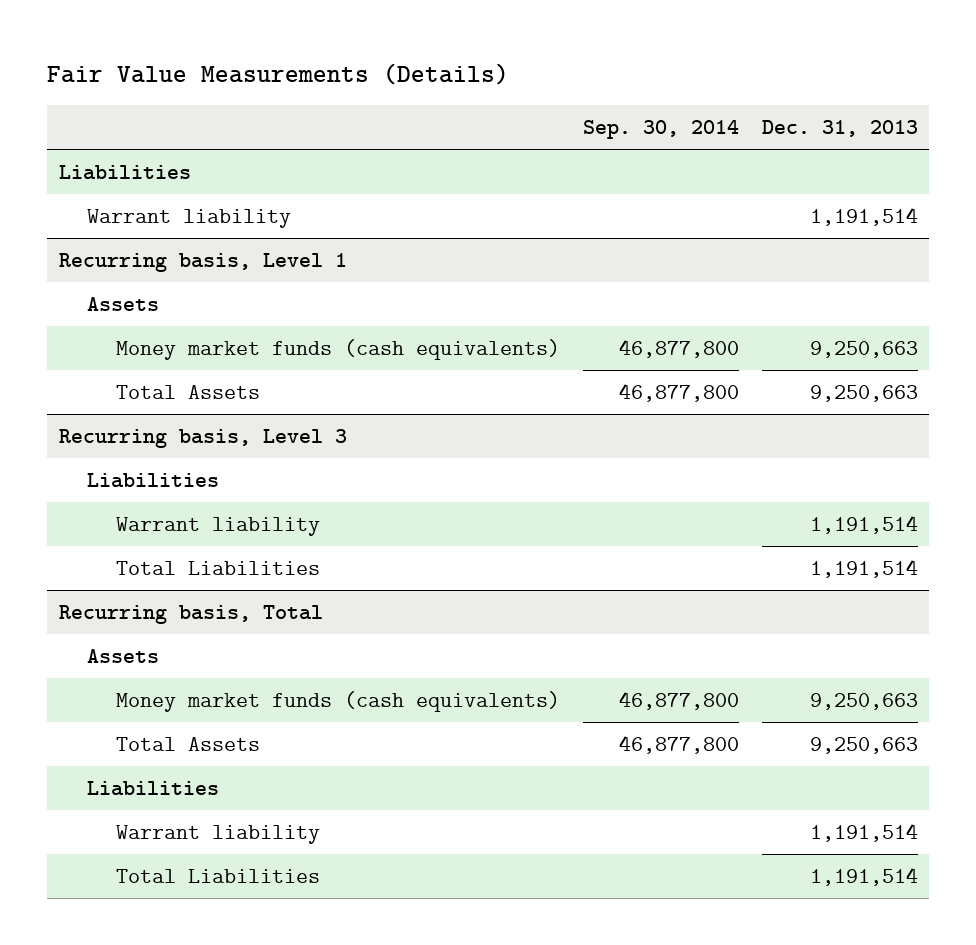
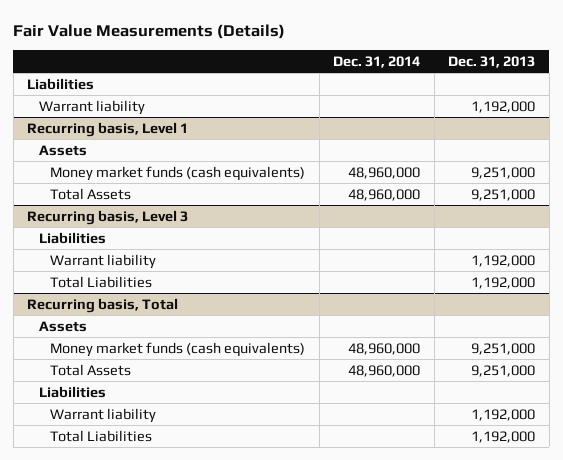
- | Sep. 30, 2014 | Dec. 31, 2013
+ | Dec. 31, 2014 | Dec. 31, 2013
- Warrant liability | | 1,191,514
+ Warrant liability | | 1,192,000
@ Recurring basis, Level 1
- Money market funds (cash equivalents) | 46,877,800 | 9,250,663
- Total Assets | 46,877,800 | 9,250,663
+ Money market funds (cash equivalents) | 48,960,000 | 9,251,000
+ Total Assets | 48,960,000 | 9,251,000
@ Recurring basis, Level 3
- Warrant liability | | 1,191,514
- Total Liabilities | | 1,191,514
+ Warrant liability | | 1,192,000
+ Total Liabilities | | 1,192,000
@ Recurring basis, Total
- Money market funds (cash equivalents) | 46,877,800 | 9,250,663
- Total Assets | 46,877,800 | 9,250,663
+ Money market funds (cash equivalents) | 48,960,000 | 9,251,000
+ Total Assets | 48,960,000 | 9,251,000
- Warrant liability | | 1,191,514
- Total Liabilities | | 1,191,514
+ Warrant liability | | 1,192,000
+ Total Liabilities | | 1,192,000

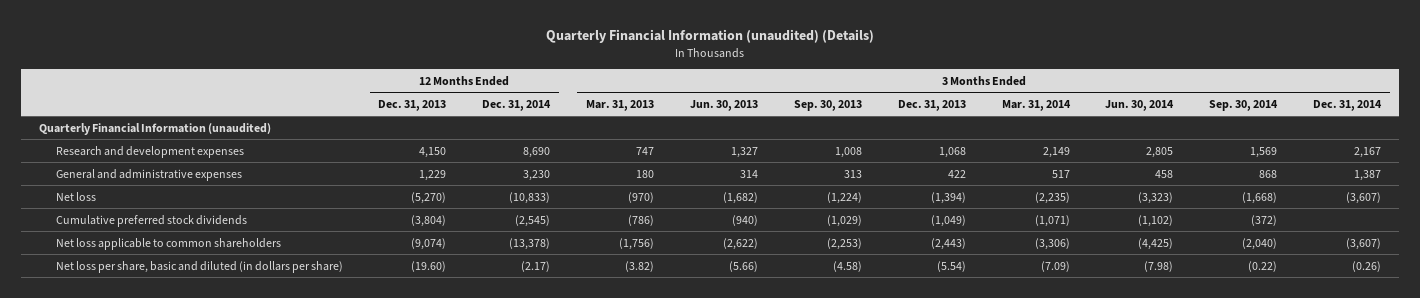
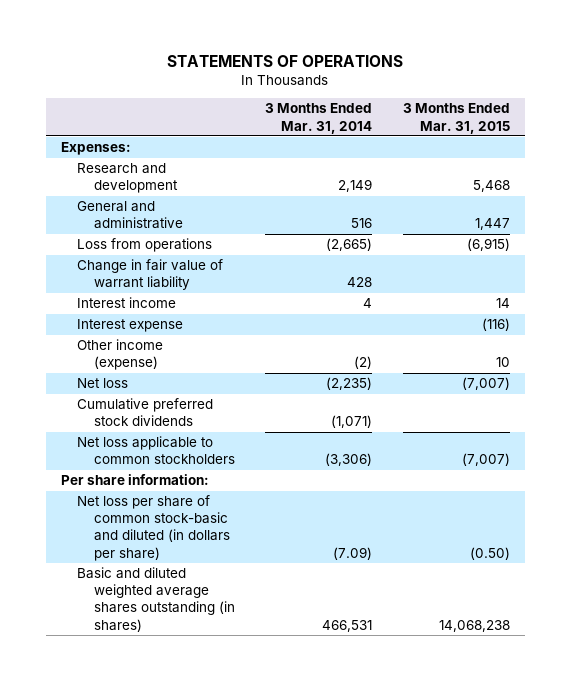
- Quarterly Financial Information (unaudited) (Details)
+ STATEMENTS OF OPERATIONS
- | 12 Months Ended Dec. 31, 2013 | 12 Months Ended Dec. 31, 2014 | 3 Months Ended Mar. 31, 2013 | 3 Months Ended Jun. 30, 2013 | 3 Months Ended Sep. 30, 2013 | 3 Months Ended Dec. 31, 2013 | 3 Months Ended Mar. 31, 2014 | 3 Months Ended Jun. 30, 2014 | 3 Months Ended Sep. 30, 2014 | 3 Months Ended Dec. 31, 2014
+ | 3 Months Ended Mar. 31, 2014 | 3 Months Ended Mar. 31, 2015
- Quarterly Financial Information (unaudited)
- Research and development expenses | 4,150 | 8,690 | 747 | 1,327 | 1,008 | 1,068 | 2,149 | 2,805 | 1,569 | 2,167
- General and administrative expenses | 1,229 | 3,230 | 180 | 314 | 313 | 422 | 517 | 458 | 868 | 1,387
+ Expenses:
+ Research and development | 2,149 | 5,468
+ General and administrative | 516 | 1,447
+ Loss from operations | (2,665) | (6,915)
+ Change in fair value of warrant liability | 428 |
+ Interest income | 4 | 14
+ Interest expense | | (116)
+ Other income (expense) | (2) | 10
- Net loss applicable to common shareholders | (9,074) | (13,378) | (1,756) | (2,622) | (2,253) | (2,443) | (3,306) | (4,425) | (2,040) | (3,607)
- Net loss per share, basic and diluted (in dollars per share) | (19.60) | (2.17) | (3.82) | (5.66) | (4.58) | (5.54) | (7.09) | (7.98) | (0.22) | (0.26)
+ Net loss applicable to common stockholders | (3,306) | (7,007)
+ Per share information:
+ Net loss per share of common stock-basic and diluted (in dollars per share) | (7.09) | (0.50)
+ Basic and diluted weighted average shares outstanding (in shares) | 466,531 | 14,068,238

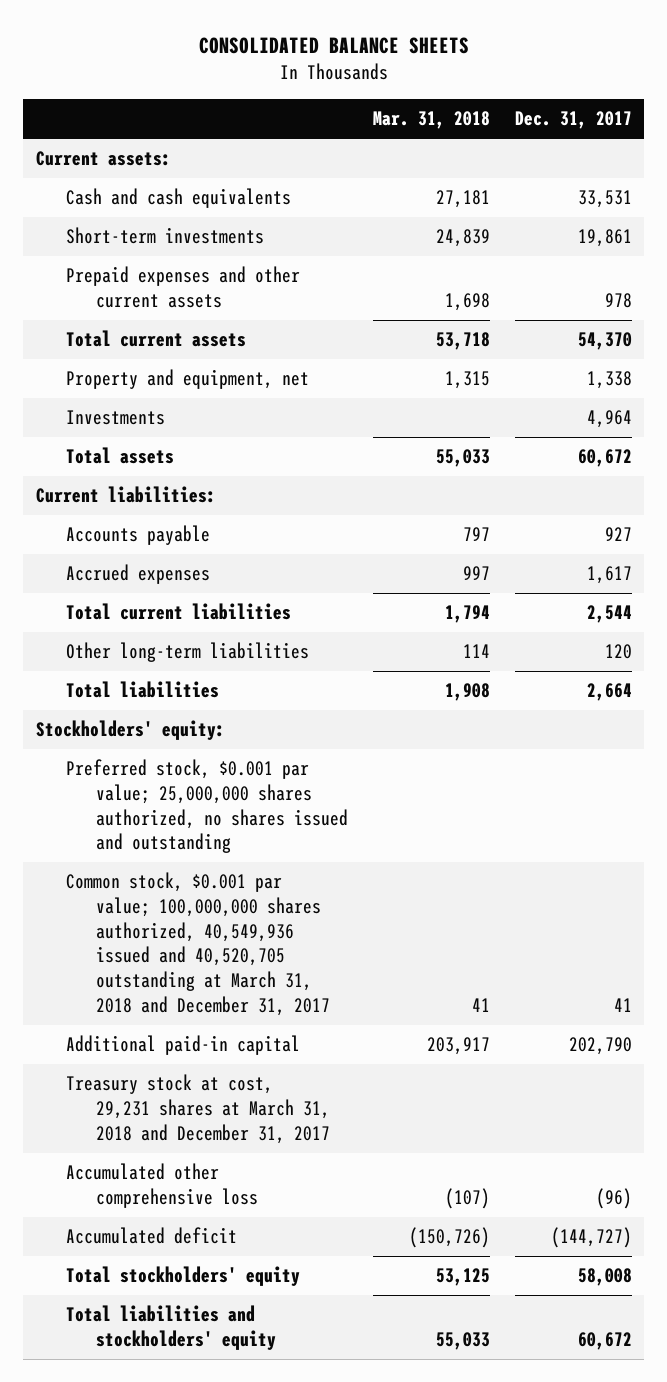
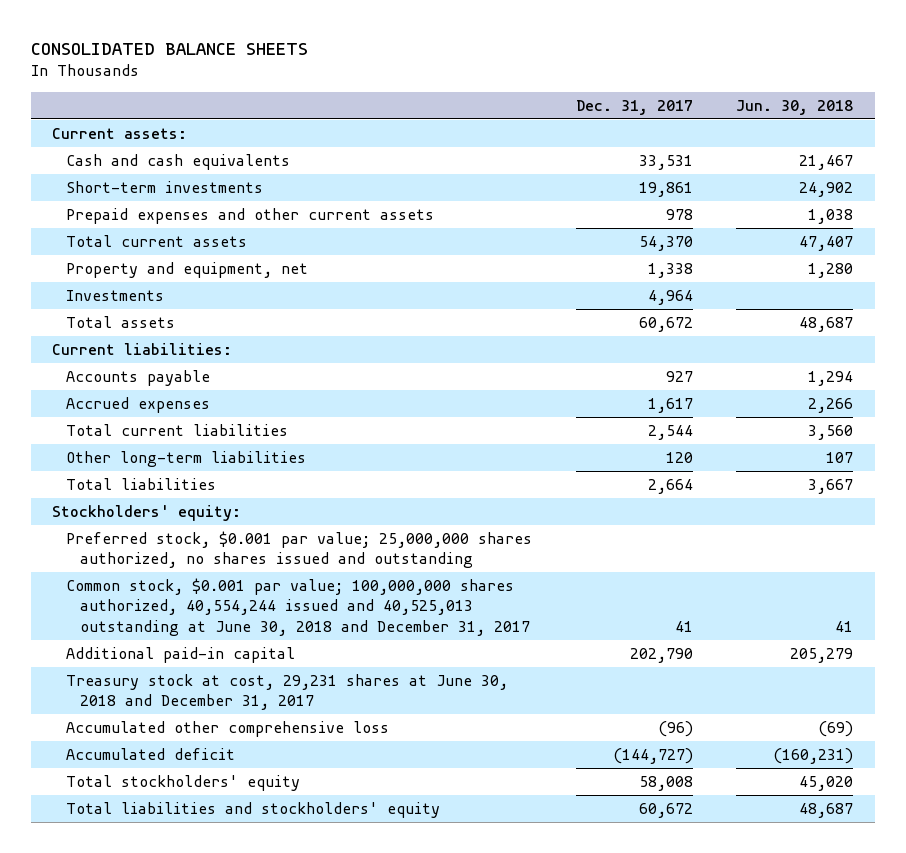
- | Mar. 31, 2018 | Dec. 31, 2017
+ | Dec. 31, 2017 | Jun. 30, 2018
- Common stock, $0.001 par value; 100,000,000 shares authorized, 40,549,936 issued and 40,520,705 outstanding at March 31, 2018 and December 31, 2017 | 41 | 41
+ Common stock, $0.001 par value; 100,000,000 shares authorized, 40,554,244 issued and 40,525,013 outstanding at June 30, 2018 and December 31, 2017 | 41 | 41
- Treasury stock at cost, 29,231 shares at March 31, 2018 and December 31, 2017
+ Treasury stock at cost, 29,231 shares at June 30, 2018 and December 31, 2017

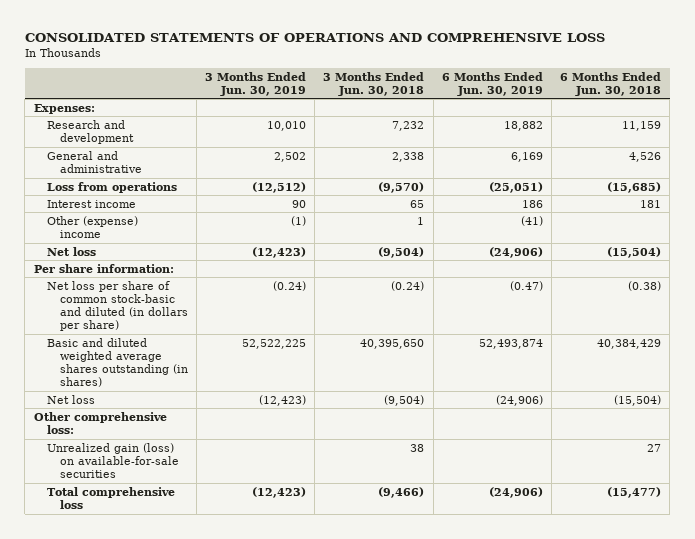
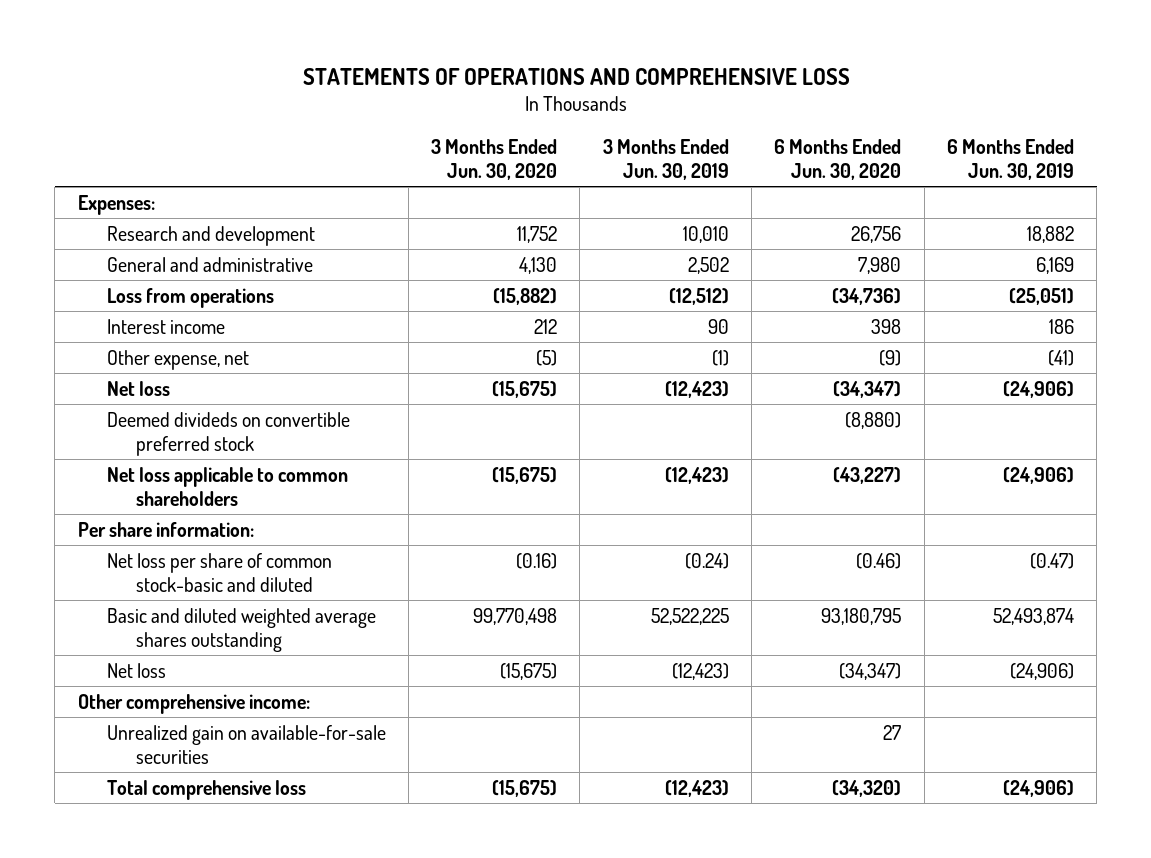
- CONSOLIDATED STATEMENTS OF OPERATIONS AND COMPREHENSIVE LOSS
+ STATEMENTS OF OPERATIONS AND COMPREHENSIVE LOSS
- | 3 Months Ended Jun. 30, 2019 | 3 Months Ended Jun. 30, 2018 | 6 Months Ended Jun. 30, 2019 | 6 Months Ended Jun. 30, 2018
+ | 3 Months Ended Jun. 30, 2020 | 3 Months Ended Jun. 30, 2019 | 6 Months Ended Jun. 30, 2020 | 6 Months Ended Jun. 30, 2019
- Other (expense) income | (1) | 1 | (41) |
+ Other expense, net | (5) | (1) | (9) | (41)
+ Deemed divideds on convertible preferred stock | | | (8,880) |
+ Net loss applicable to common shareholders | (15,675) | (12,423) | (43,227) | (24,906)
- Net loss per share of common stock-basic and diluted (in dollars per share) | (0.24) | (0.24) | (0.47) | (0.38)
- Basic and diluted weighted average shares outstanding (in shares) | 52,522,225 | 40,395,650 | 52,493,874 | 40,384,429
+ Net loss per share of common stock-basic and diluted | (0.16) | (0.24) | (0.46) | (0.47)
+ Basic and diluted weighted average shares outstanding | 99,770,498 | 52,522,225 | 93,180,795 | 52,493,874
- Other comprehensive loss:
- Unrealized gain (loss) on available-for-sale securities | | 38 | | 27
+ Other comprehensive income:
+ Unrealized gain on available-for-sale securities | | | 27 |

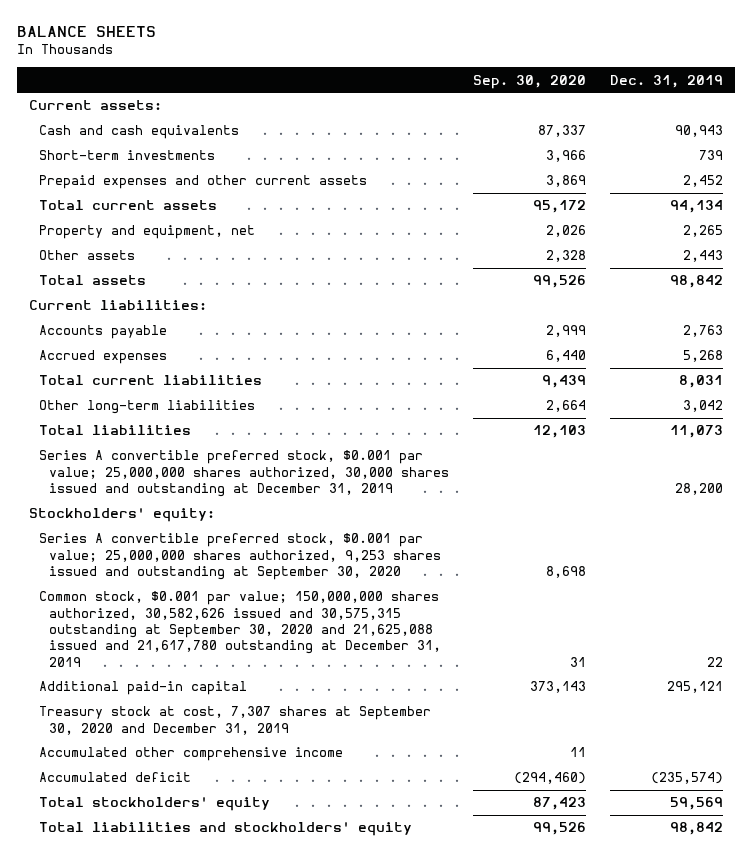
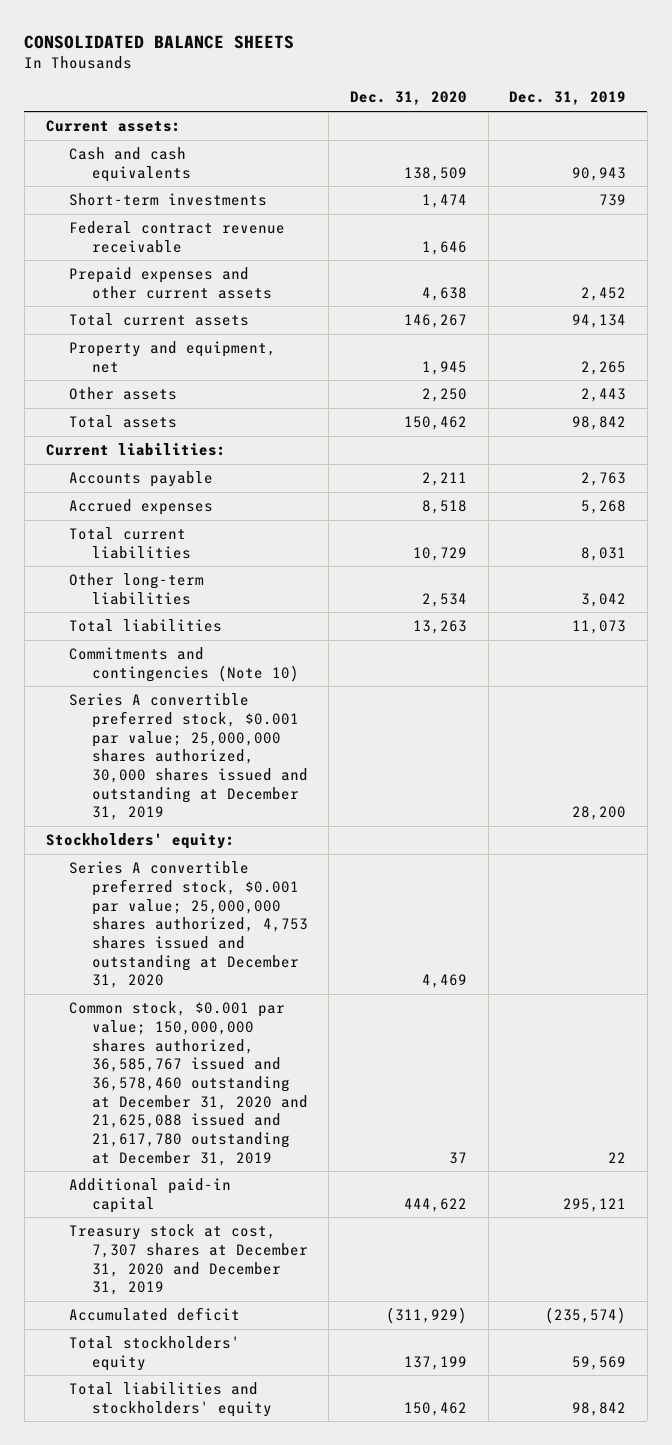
- BALANCE SHEETS
+ CONSOLIDATED BALANCE SHEETS
- | Sep. 30, 2020 | Dec. 31, 2019
+ | Dec. 31, 2020 | Dec. 31, 2019
+ Federal contract revenue receivable | 1,646 |
+ Commitments and contingencies (Note 10)
- Series A convertible preferred stock, $0.001 par value; 25,000,000 shares authorized, 9,253 shares issued and outstanding at September 30, 2020 | 8,698 |
- Common stock, $0.001 par value; 150,000,000 shares authorized, 30,582,626 issued and 30,575,315 outstanding at September 30, 2020 and 21,625,088 issued and 21,617,780 outstanding at December 31, 2019 | 31 | 22
+ Series A convertible preferred stock, $0.001 par value; 25,000,000 shares authorized, 4,753 shares issued and outstanding at December 31, 2020 | 4,469 |
+ Common stock, $0.001 par value; 150,000,000 shares authorized, 36,585,767 issued and 36,578,460 outstanding at December 31, 2020 and 21,625,088 issued and 21,617,780 outstanding at December 31, 2019 | 37 | 22
- Treasury stock at cost, 7,307 shares at September 30, 2020 and December 31, 2019
- Accumulated other comprehensive income | 11 |
+ Treasury stock at cost, 7,307 shares at December 31, 2020 and December 31, 2019

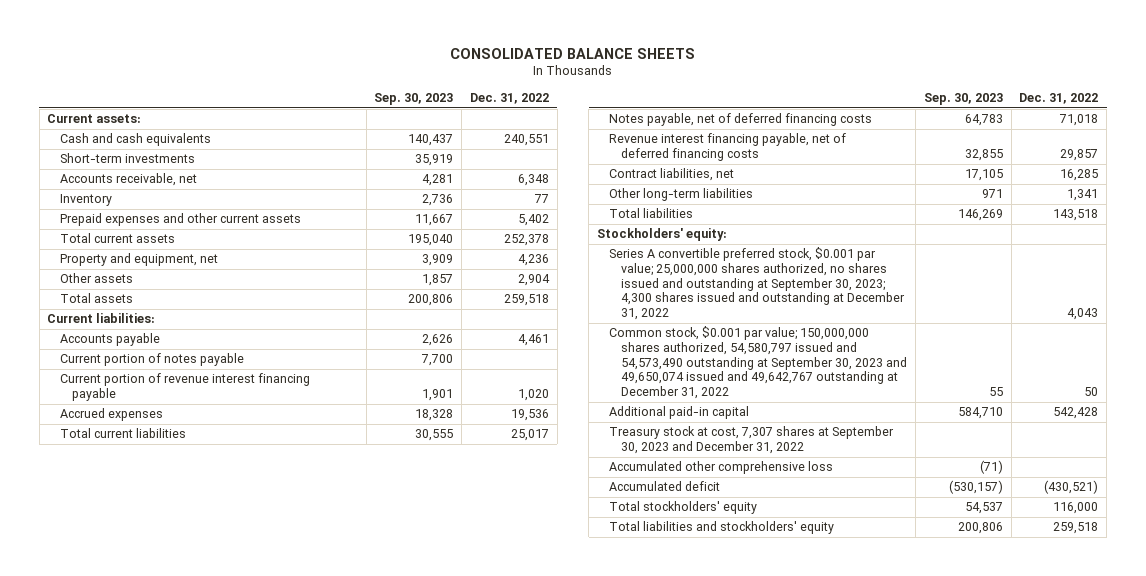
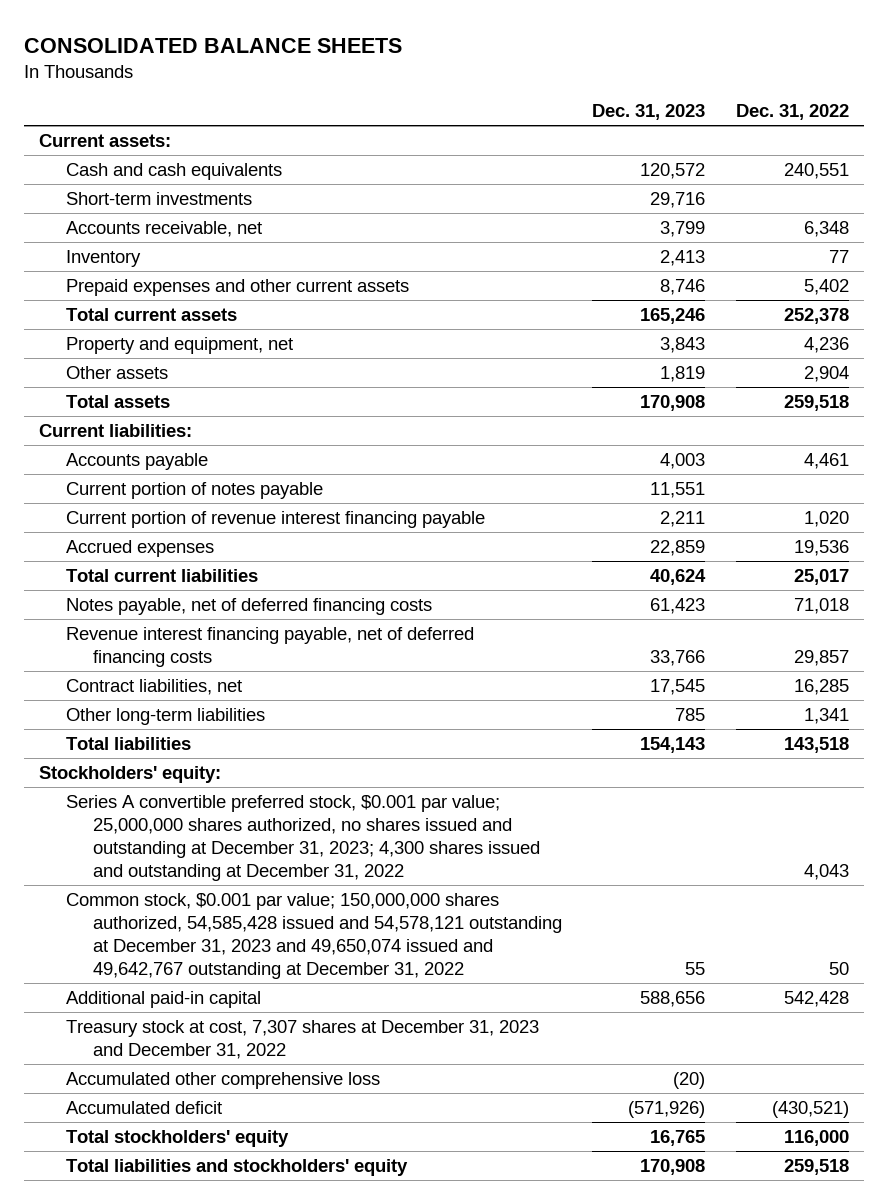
- | Sep. 30, 2023 | Dec. 31, 2022
+ | Dec. 31, 2023 | Dec. 31, 2022
- Series A convertible preferred stock, $0.001 par value; 25,000,000 shares authorized, no shares issued and outstanding at September 30, 2023; 4,300 shares issued and outstanding at December 31, 2022 | | 4,043
- Common stock, $0.001 par value; 150,000,000 shares authorized, 54,580,797 issued and 54,573,490 outstanding at September 30, 2023 and 49,650,074 issued and 49,642,767 outstanding at December 31, 2022 | 55 | 50
+ Series A convertible preferred stock, $0.001 par value; 25,000,000 shares authorized, no shares issued and outstanding at December 31, 2023; 4,300 shares issued and outstanding at December 31, 2022 | | 4,043
+ Common stock, $0.001 par value; 150,000,000 shares authorized, 54,585,428 issued and 54,578,121 outstanding at December 31, 2023 and 49,650,074 issued and 49,642,767 outstanding at December 31, 2022 | 55 | 50
- Treasury stock at cost, 7,307 shares at September 30, 2023 and December 31, 2022
+ Treasury stock at cost, 7,307 shares at December 31, 2023 and December 31, 2022

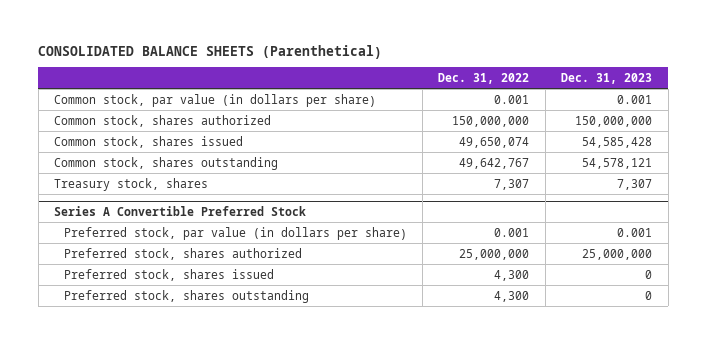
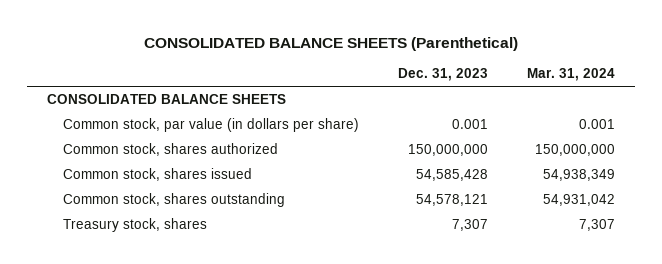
- | Dec. 31, 2022 | Dec. 31, 2023
+ | Dec. 31, 2023 | Mar. 31, 2024
+ CONSOLIDATED BALANCE SHEETS
- Series A Convertible Preferred Stock
- Preferred stock, par value (in dollars per share) | 0.001 | 0.001
- Preferred stock, shares authorized | 25,000,000 | 25,000,000
- Preferred stock, shares issued | 4,300 | 0
- Preferred stock, shares outstanding | 4,300 | 0

